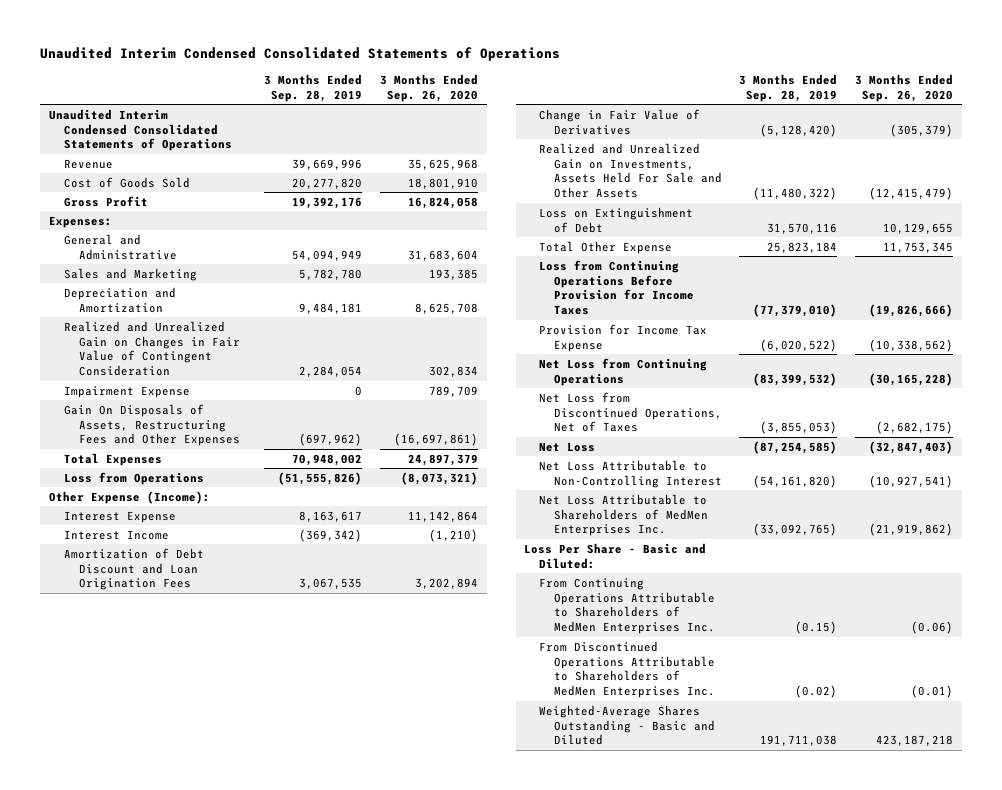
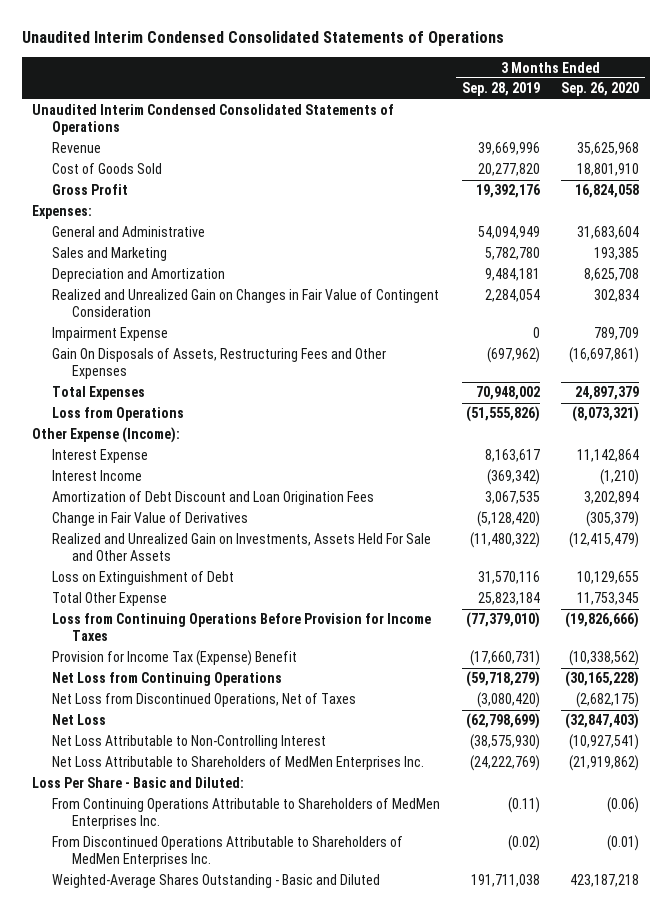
- Provision for Income Tax Expense | (6,020,522) | (10,338,562)
- Net Loss from Continuing Operations | (83,399,532) | (30,165,228)
- Net Loss from Discontinued Operations, Net of Taxes | (3,855,053) | (2,682,175)
- Net Loss | (87,254,585) | (32,847,403)
- Net Loss Attributable to Non-Controlling Interest | (54,161,820) | (10,927,541)
- Net Loss Attributable to Shareholders of MedMen Enterprises Inc. | (33,092,765) | (21,919,862)
+ Provision for Income Tax (Expense) Benefit | (17,660,731) | (10,338,562)
+ Net Loss from Continuing Operations | (59,718,279) | (30,165,228)
+ Net Loss from Discontinued Operations, Net of Taxes | (3,080,420) | (2,682,175)
+ Net Loss | (62,798,699) | (32,847,403)
+ Net Loss Attributable to Non-Controlling Interest | (38,575,930) | (10,927,541)
+ Net Loss Attributable to Shareholders of MedMen Enterprises Inc. | (24,222,769) | (21,919,862)
- From Continuing Operations Attributable to Shareholders of MedMen Enterprises Inc. | (0.15) | (0.06)
+ From Continuing Operations Attributable to Shareholders of MedMen Enterprises Inc. | (0.11) | (0.06)

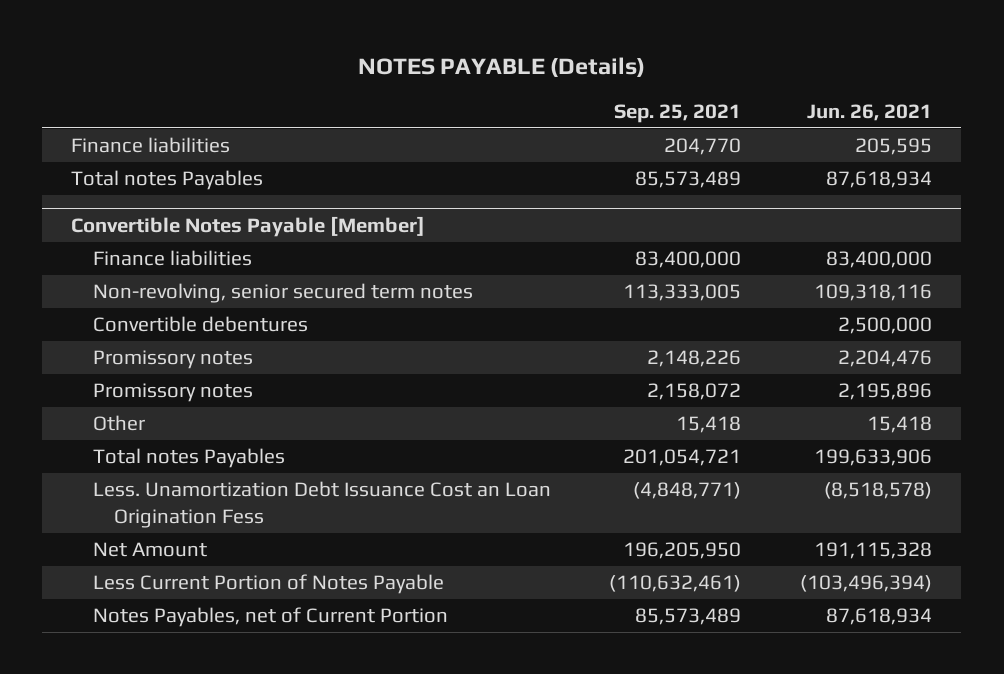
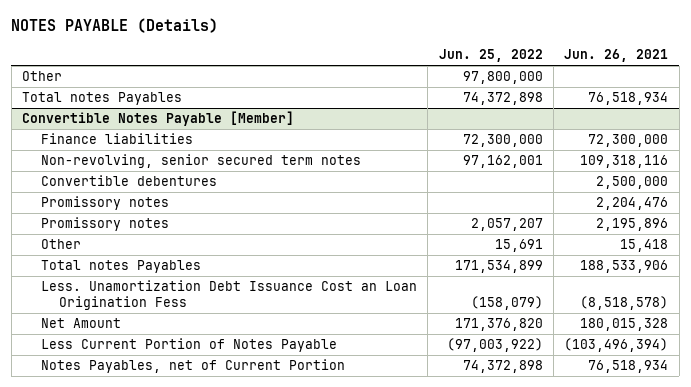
- | Sep. 25, 2021 | Jun. 26, 2021
+ | Jun. 25, 2022 | Jun. 26, 2021
- Finance liabilities | 204,770 | 205,595
- Total notes Payables | 85,573,489 | 87,618,934
+ Other | 97,800,000 |
+ Total notes Payables | 74,372,898 | 76,518,934
@ Convertible Notes Payable [Member]
- Finance liabilities | 83,400,000 | 83,400,000
+ Finance liabilities | 72,300,000 | 72,300,000
- Total notes Payables | 201,054,721 | 199,633,906
+ Total notes Payables | 171,534,899 | 188,533,906
- Net Amount | 196,205,950 | 191,115,328
+ Net Amount | 171,376,820 | 180,015,328
- Notes Payables, net of Current Portion | 85,573,489 | 87,618,934
+ Notes Payables, net of Current Portion | 74,372,898 | 76,518,934

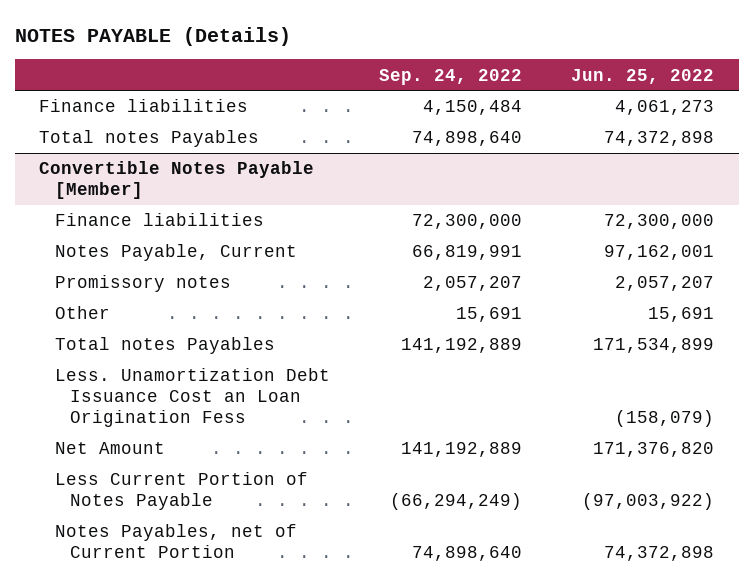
- | Jun. 25, 2022 | Jun. 26, 2021
+ | Sep. 24, 2022 | Jun. 25, 2022
- Other | 97,800,000 |
+ Finance liabilities | 4,150,484 | 4,061,273
@ Convertible Notes Payable [Member]
- Non-revolving, senior secured term notes | 97,162,001 | 109,318,116
- Convertible debentures | | 2,500,000
- Promissory notes | | 2,204,476
+ Notes Payable, Current | 66,819,991 | 97,162,001

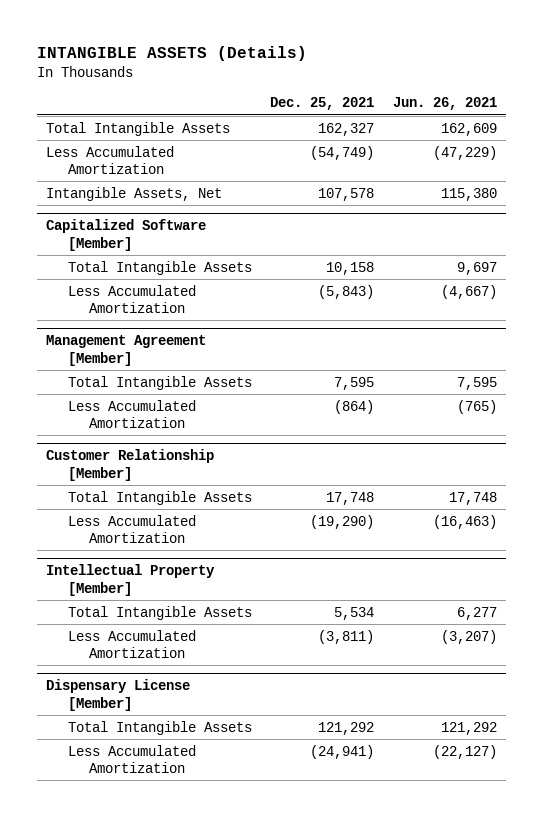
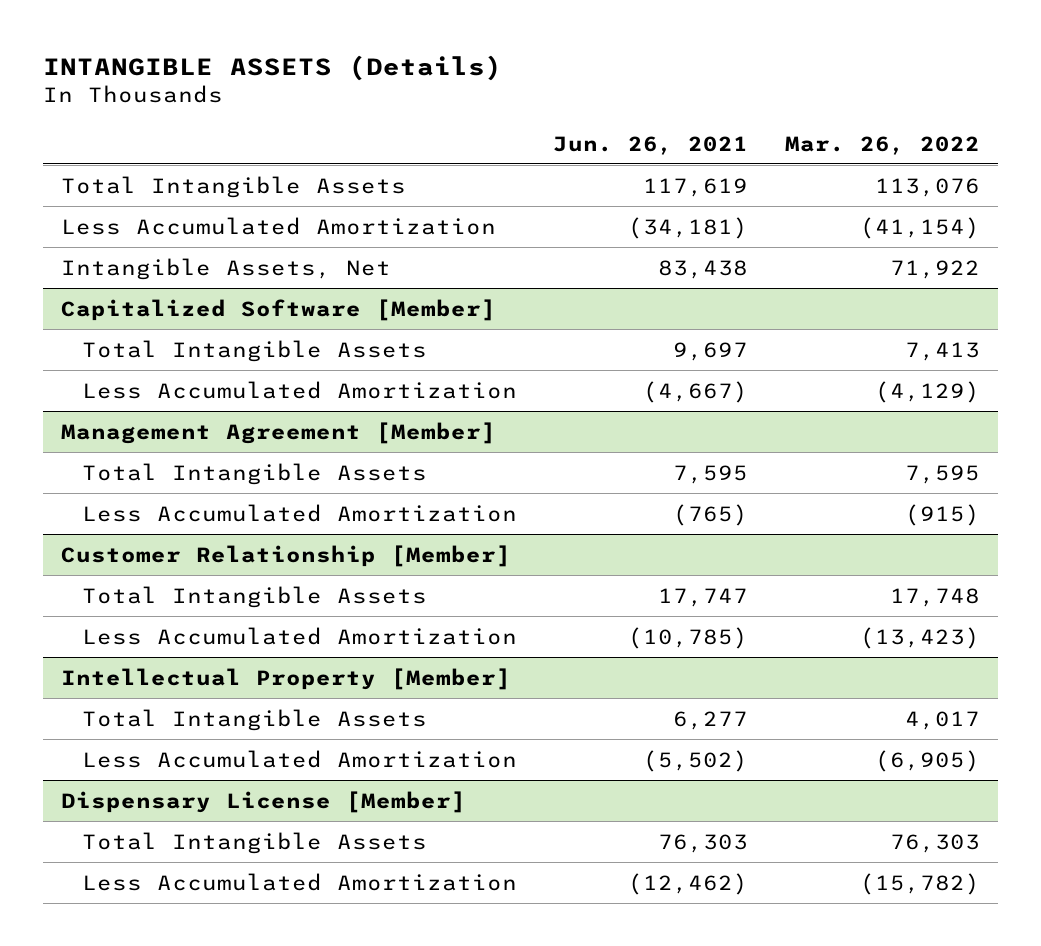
- | Dec. 25, 2021 | Jun. 26, 2021
+ | Jun. 26, 2021 | Mar. 26, 2022
- Total Intangible Assets | 162,327 | 162,609
- Less Accumulated Amortization | (54,749) | (47,229)
- Intangible Assets, Net | 107,578 | 115,380
+ Total Intangible Assets | 117,619 | 113,076
+ Less Accumulated Amortization | (34,181) | (41,154)
+ Intangible Assets, Net | 83,438 | 71,922
@ Customer Relationship [Member]
- Total Intangible Assets | 17,748 | 17,748
- Less Accumulated Amortization | (19,290) | (16,463)
+ Total Intangible Assets | 17,747 | 17,748
+ Less Accumulated Amortization | (10,785) | (13,423)
@ Intellectual Property [Member]
- Less Accumulated Amortization | (3,811) | (3,207)
+ Less Accumulated Amortization | (5,502) | (6,905)
@ Dispensary License [Member]
- Total Intangible Assets | 121,292 | 121,292
- Less Accumulated Amortization | (24,941) | (22,127)
+ Total Intangible Assets | 76,303 | 76,303
+ Less Accumulated Amortization | (12,462) | (15,782)

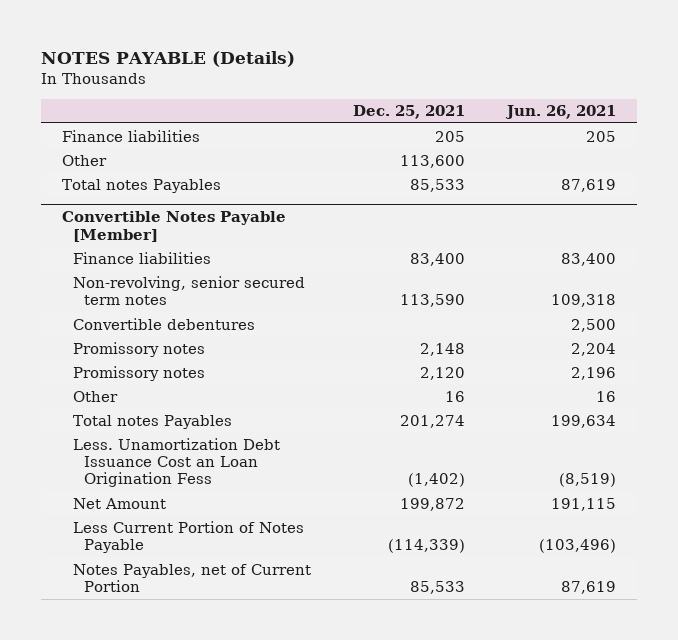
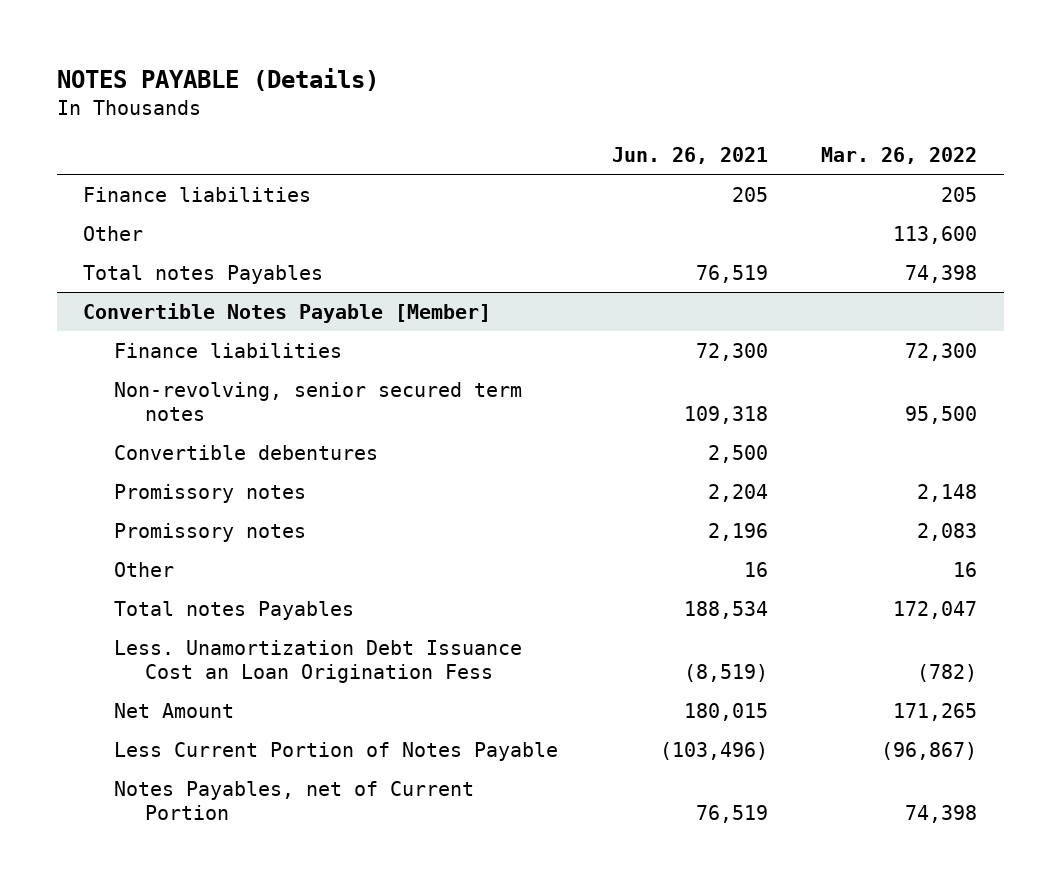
- | Dec. 25, 2021 | Jun. 26, 2021
+ | Jun. 26, 2021 | Mar. 26, 2022
- Total notes Payables | 85,533 | 87,619
+ Total notes Payables | 76,519 | 74,398
@ Convertible Notes Payable [Member]
- Finance liabilities | 83,400 | 83,400
+ Finance liabilities | 72,300 | 72,300
- Total notes Payables | 201,274 | 199,634
+ Total notes Payables | 188,534 | 172,047
- Net Amount | 199,872 | 191,115
+ Net Amount | 180,015 | 171,265
- Notes Payables, net of Current Portion | 85,533 | 87,619
+ Notes Payables, net of Current Portion | 76,519 | 74,398

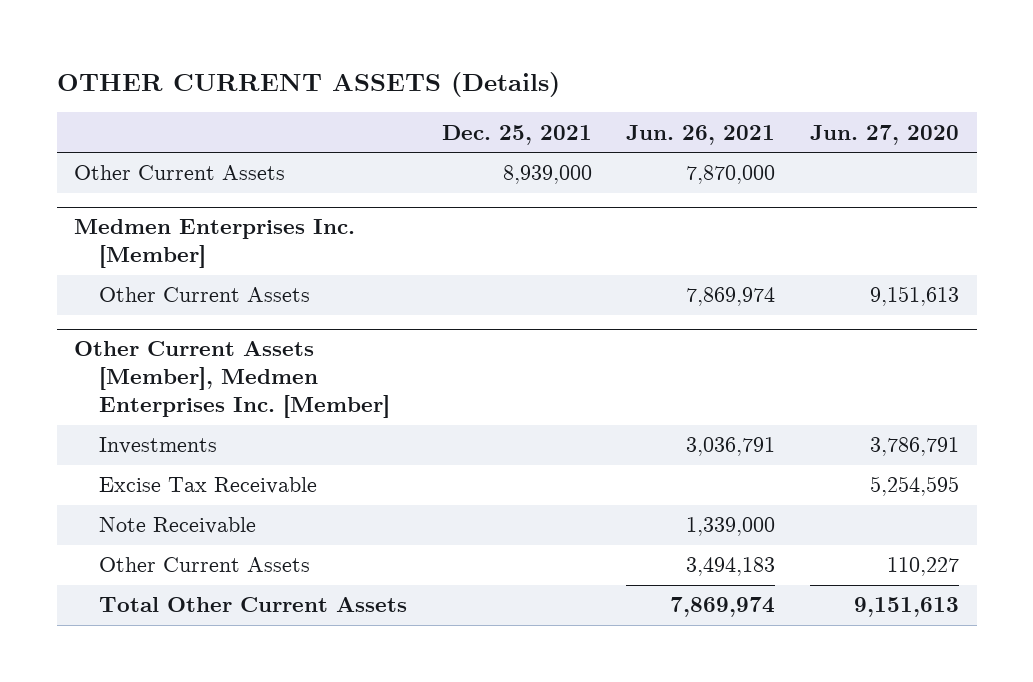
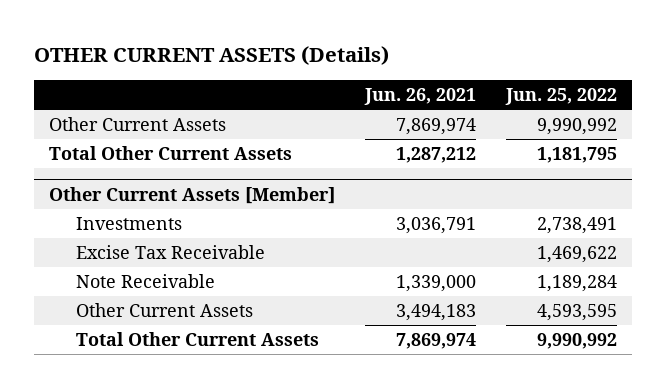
- | Dec. 25, 2021 | Jun. 26, 2021 | Jun. 27, 2020
+ | Jun. 26, 2021 | Jun. 25, 2022
- Other Current Assets | 8,939,000 | 7,870,000 |
- Medmen Enterprises Inc. [Member]
- Other Current Assets [Member], Medmen Enterprises Inc. [Member]
+ Total Other Current Assets | 1,287,212 | 1,181,795
+ Other Current Assets [Member]

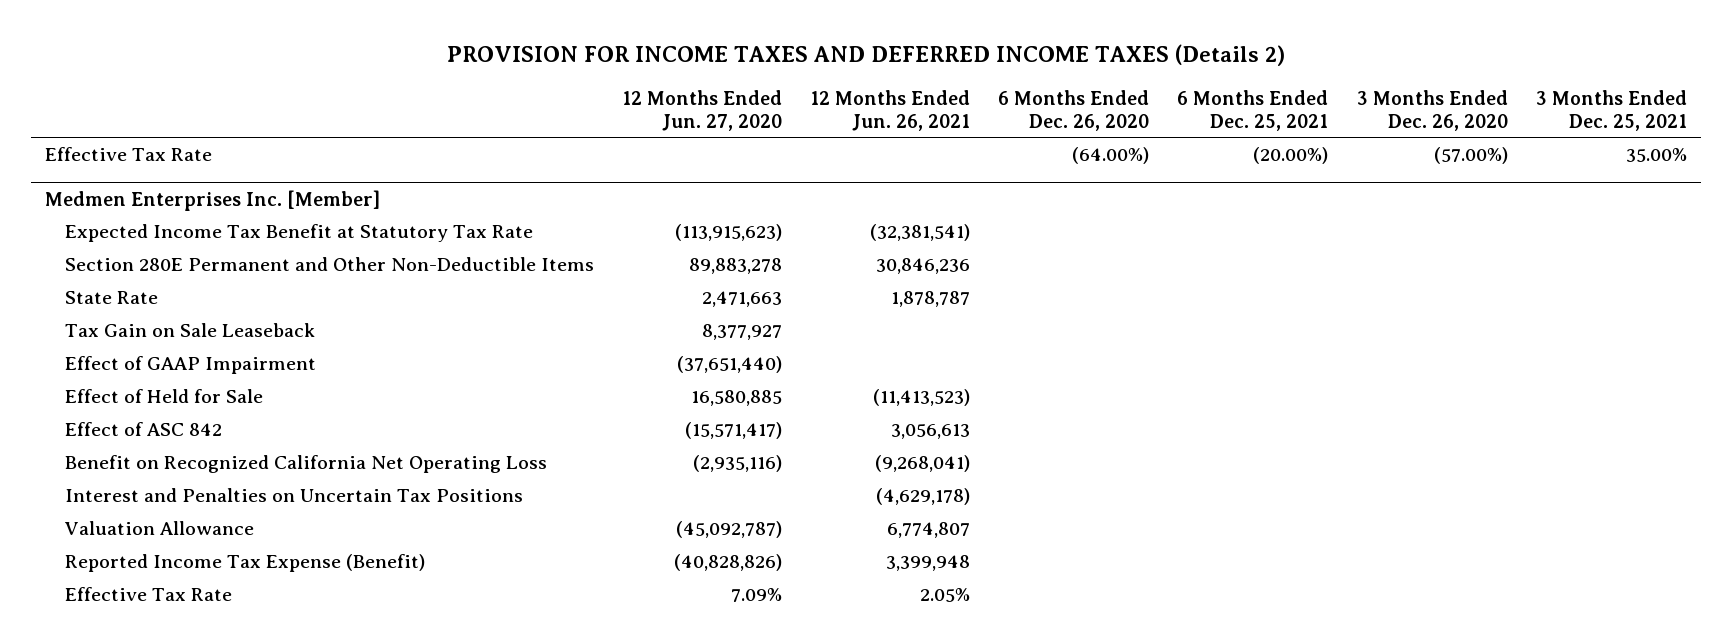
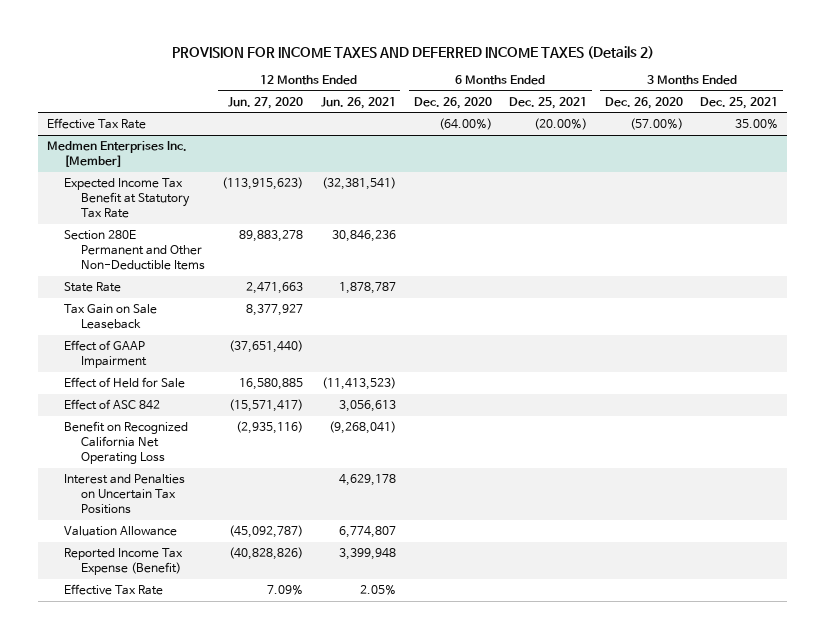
@ Medmen Enterprises Inc. [Member]
- Interest and Penalties on Uncertain Tax Positions | | (4,629,178) | | | |
+ Interest and Penalties on Uncertain Tax Positions | | 4,629,178 | | | |

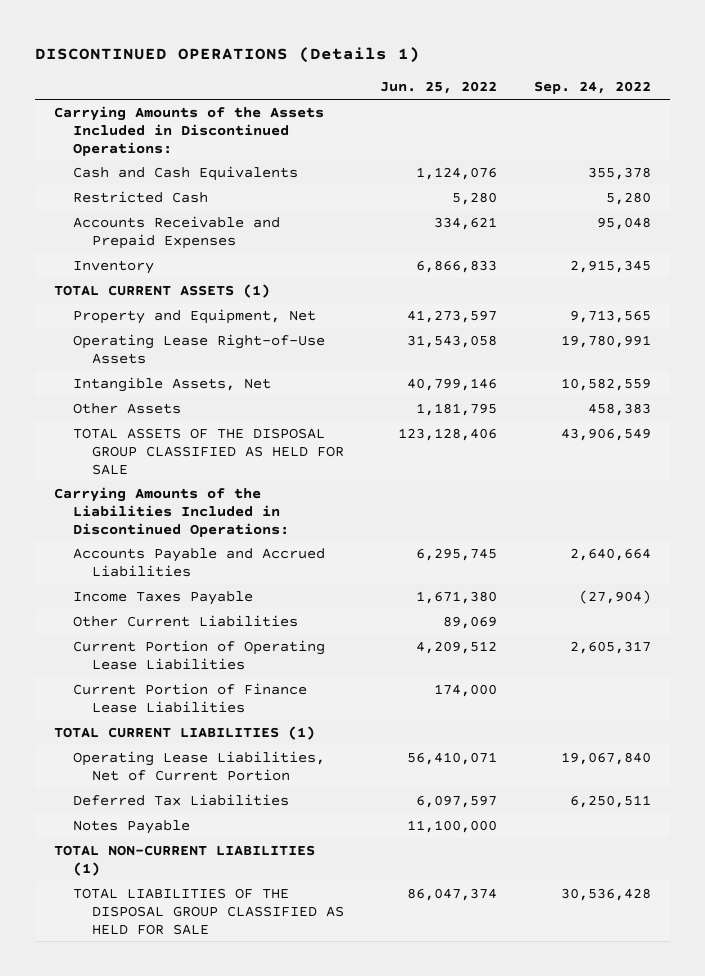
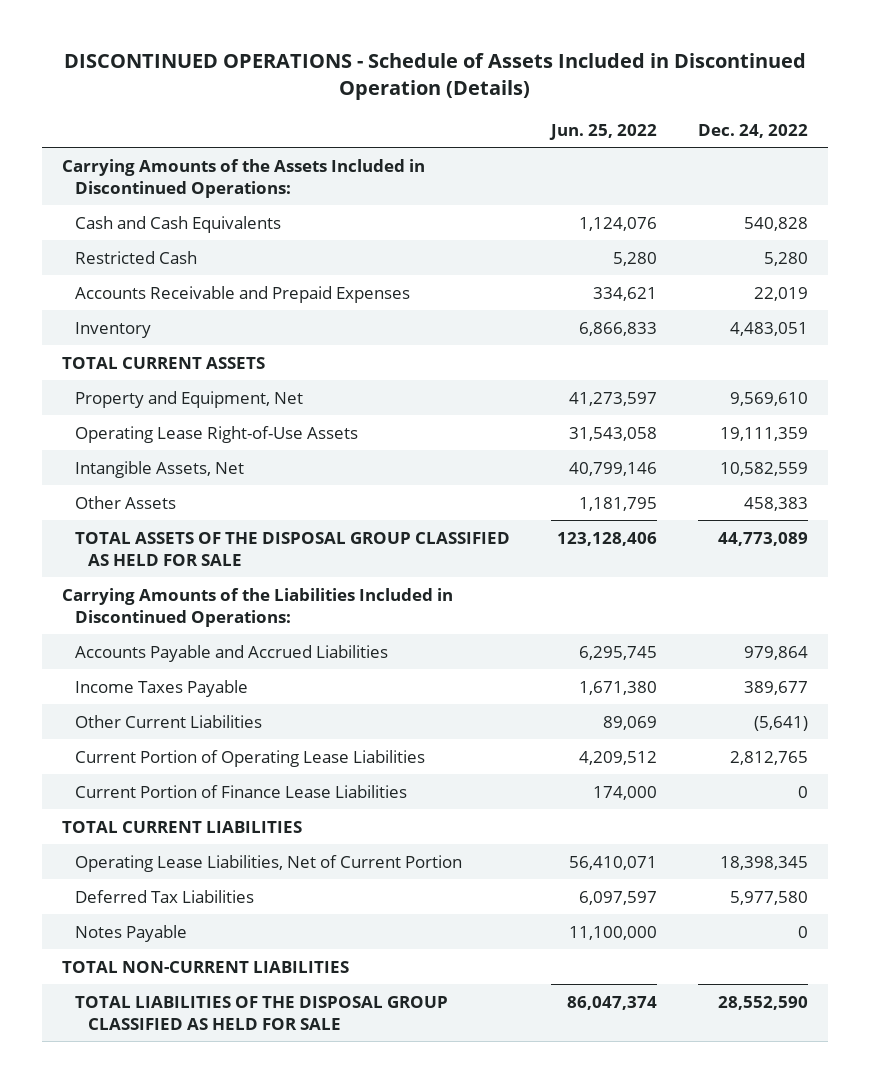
- DISCONTINUED OPERATIONS (Details 1)
+ DISCONTINUED OPERATIONS - Schedule of Assets Included in Discontinued Operation (Details)
- | Jun. 25, 2022 | Sep. 24, 2022
+ | Jun. 25, 2022 | Dec. 24, 2022
- TOTAL CURRENT ASSETS (1)
+ TOTAL CURRENT ASSETS
- TOTAL CURRENT LIABILITIES (1)
+ TOTAL CURRENT LIABILITIES
- TOTAL NON-CURRENT LIABILITIES (1)
+ TOTAL NON-CURRENT LIABILITIES

